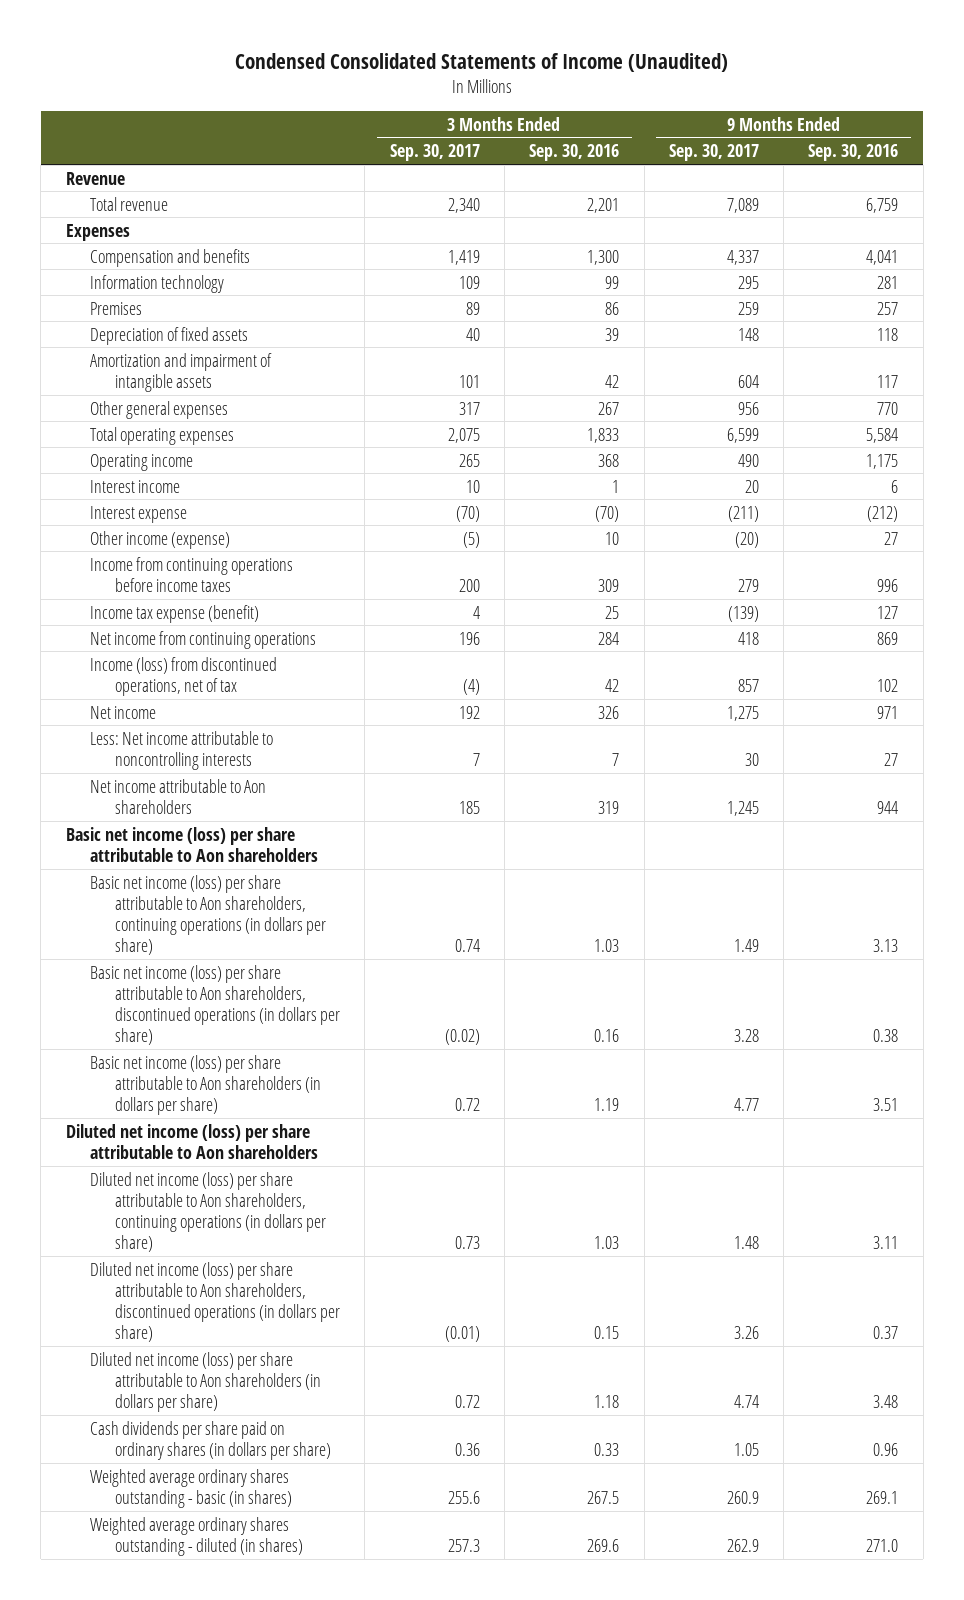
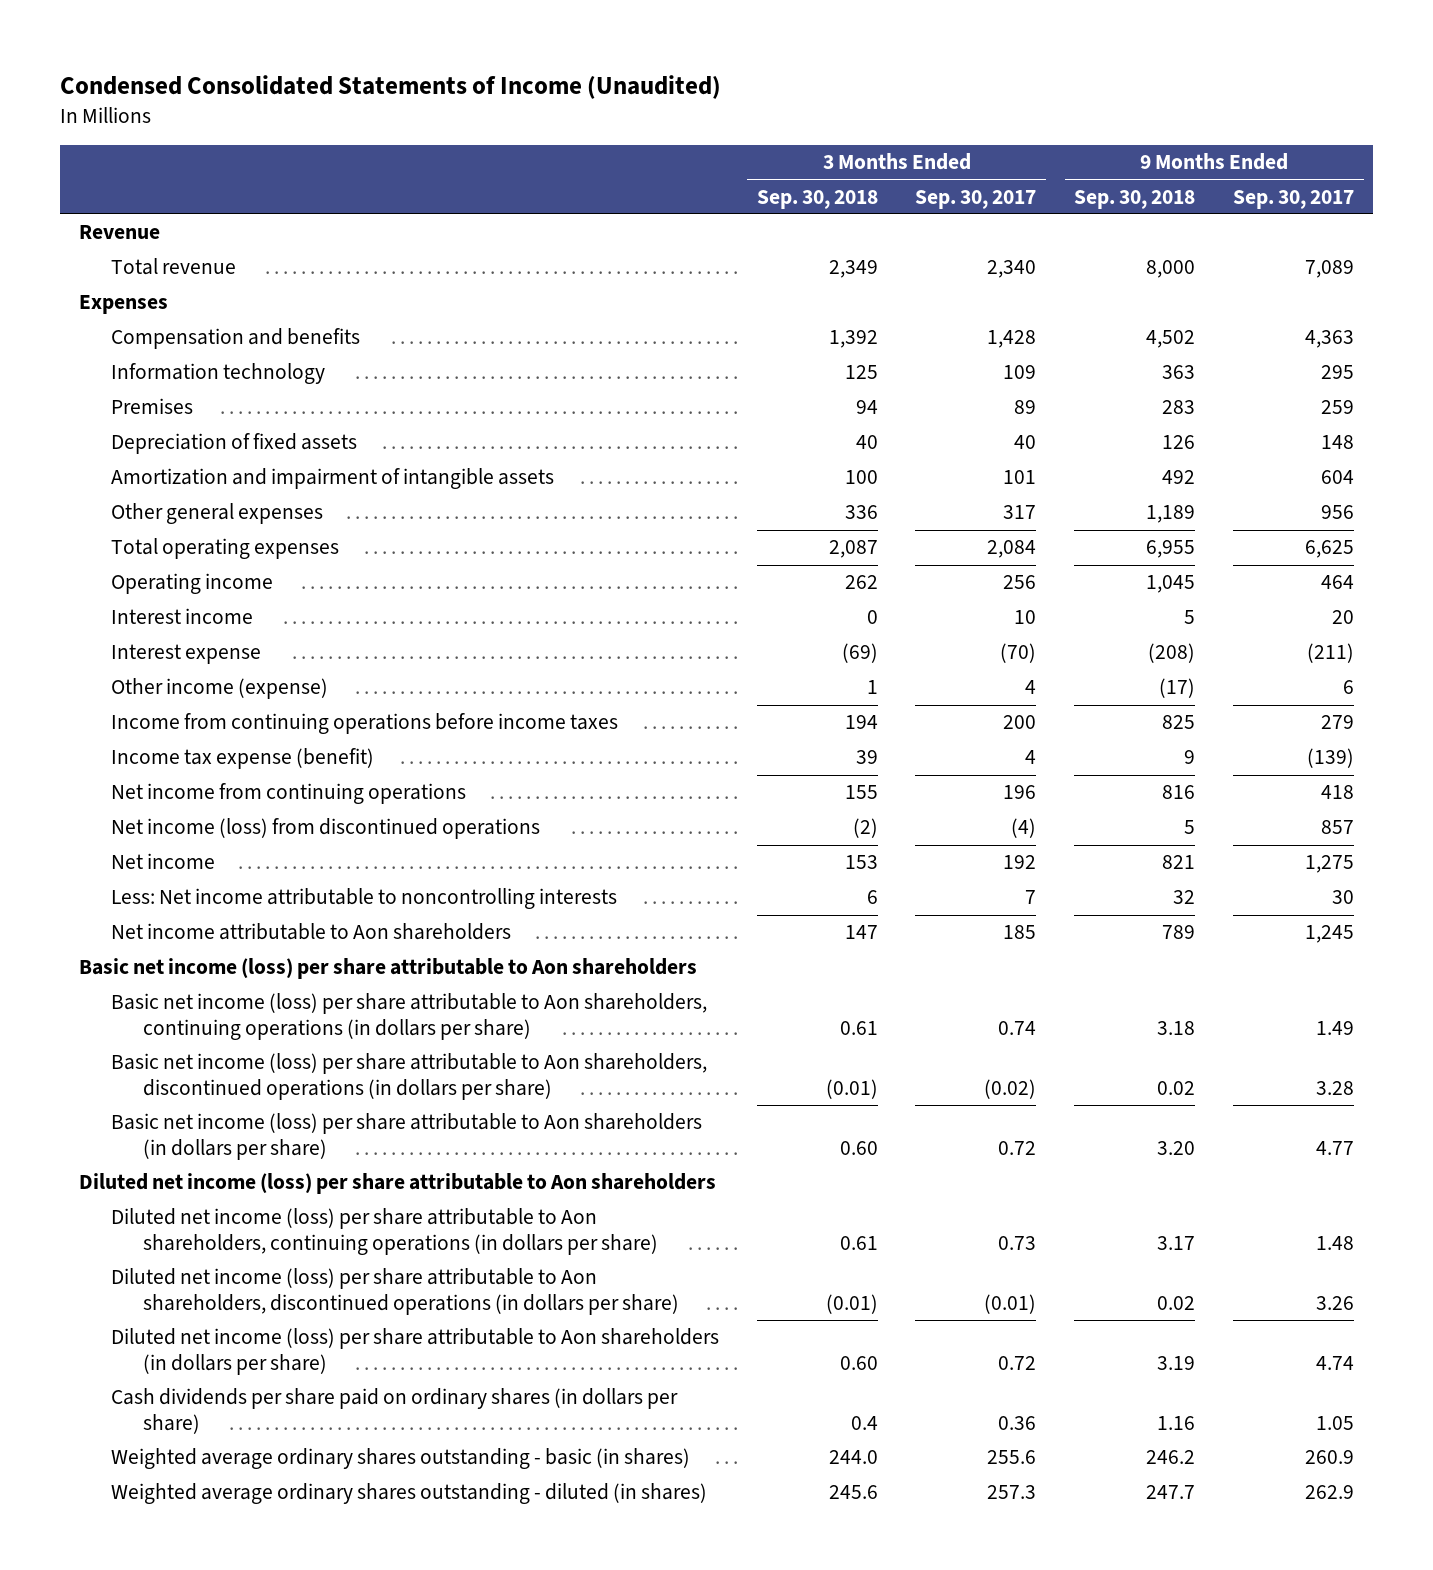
- | 3 Months Ended Sep. 30, 2017 | 3 Months Ended Sep. 30, 2016 | 9 Months Ended Sep. 30, 2017 | 9 Months Ended Sep. 30, 2016
+ | 3 Months Ended Sep. 30, 2018 | 3 Months Ended Sep. 30, 2017 | 9 Months Ended Sep. 30, 2018 | 9 Months Ended Sep. 30, 2017
- Compensation and benefits | 1,419 | 1,300 | 4,337 | 4,041
+ Compensation and benefits | 1,392 | 1,428 | 4,502 | 4,363
- Total operating expenses | 2,075 | 1,833 | 6,599 | 5,584
- Operating income | 265 | 368 | 490 | 1,175
+ Total operating expenses | 2,087 | 2,084 | 6,955 | 6,625
+ Operating income | 262 | 256 | 1,045 | 464
- Other income (expense) | (5) | 10 | (20) | 27
+ Other income (expense) | 1 | 4 | (17) | 6
- Income (loss) from discontinued operations, net of tax | (4) | 42 | 857 | 102
+ Net income (loss) from discontinued operations | (2) | (4) | 5 | 857

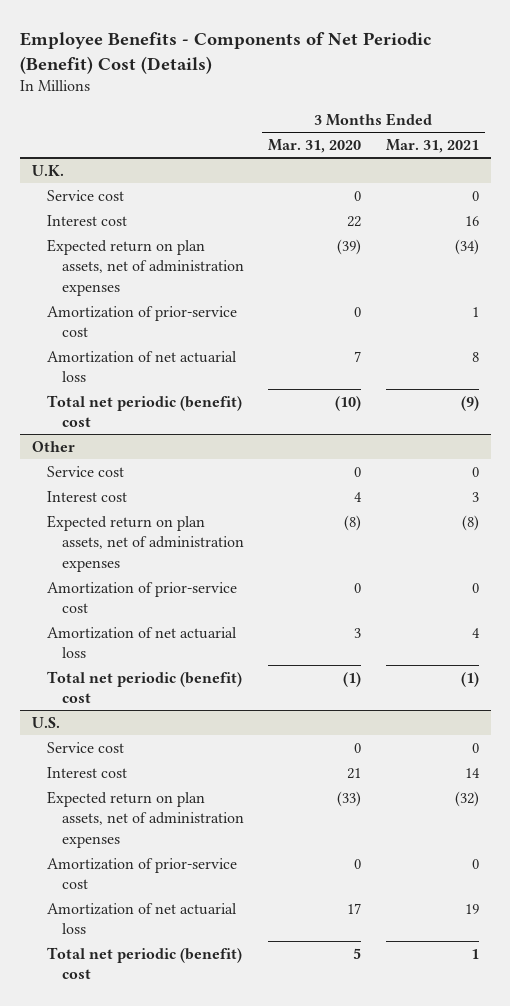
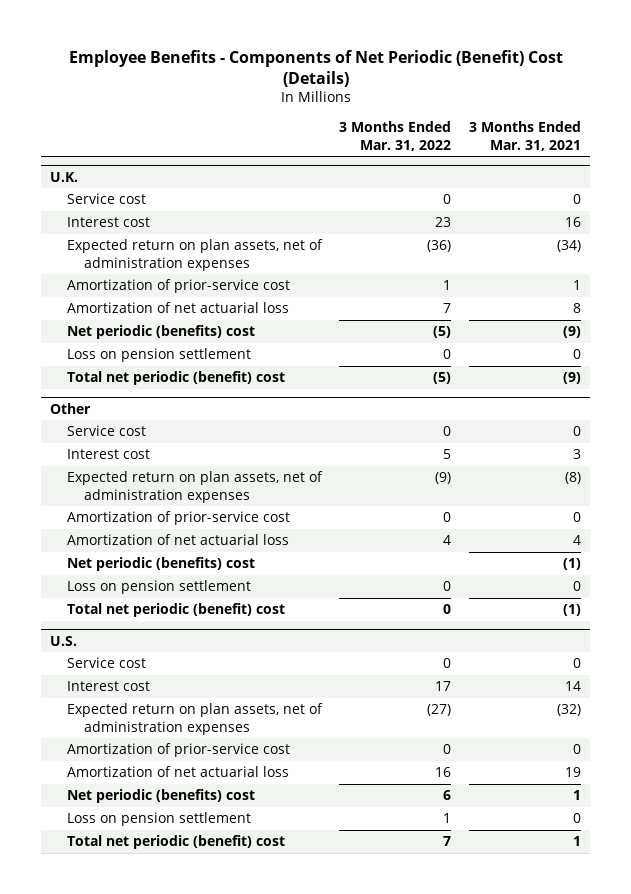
- | 3 Months Ended Mar. 31, 2020 | 3 Months Ended Mar. 31, 2021
+ | 3 Months Ended Mar. 31, 2022 | 3 Months Ended Mar. 31, 2021
@ U.K.
+ Net periodic (benefits) cost | (5) | (9)
+ Loss on pension settlement | 0 | 0
@ Other
+ Net periodic (benefits) cost | | (1)
+ Loss on pension settlement | 0 | 0
@ U.S.
+ Net periodic (benefits) cost | 6 | 1
+ Loss on pension settlement | 1 | 0

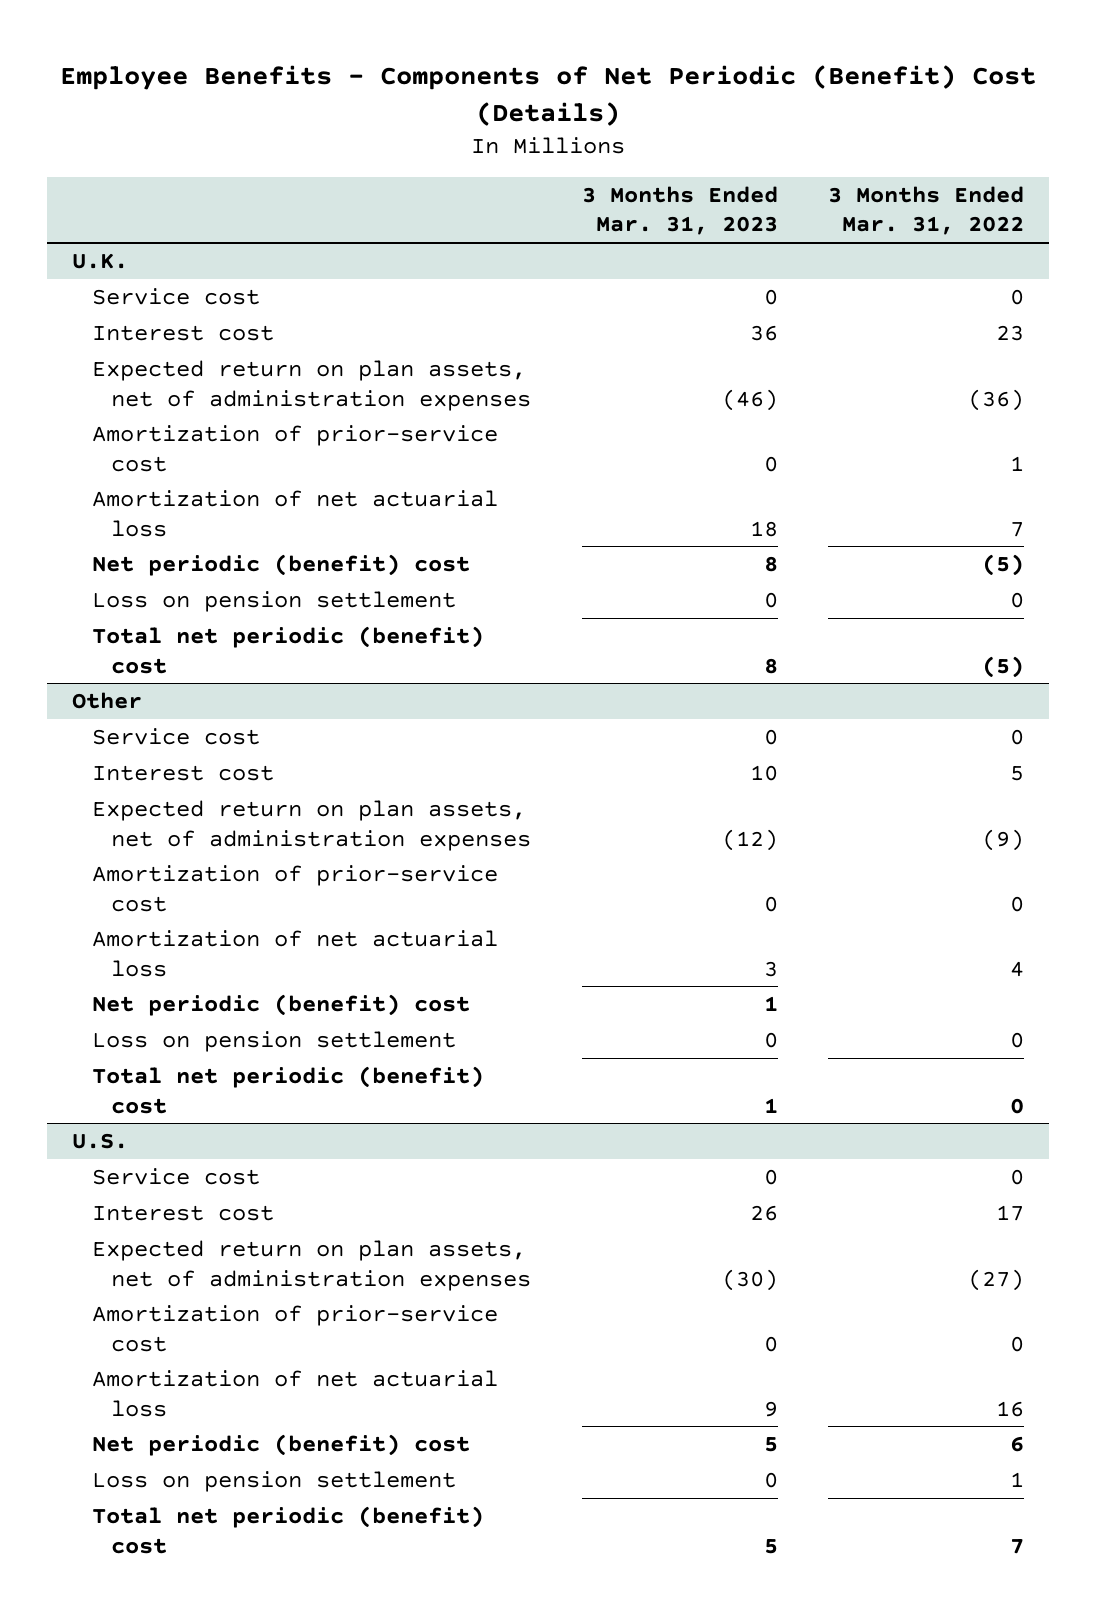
- | 3 Months Ended Mar. 31, 2022 | 3 Months Ended Mar. 31, 2021
+ | 3 Months Ended Mar. 31, 2023 | 3 Months Ended Mar. 31, 2022
@ U.K.
- Net periodic (benefits) cost | (5) | (9)
+ Net periodic (benefit) cost | 8 | (5)
@ Other
- Net periodic (benefits) cost | | (1)
+ Net periodic (benefit) cost | 1 |
@ U.S.
- Net periodic (benefits) cost | 6 | 1
+ Net periodic (benefit) cost | 5 | 6

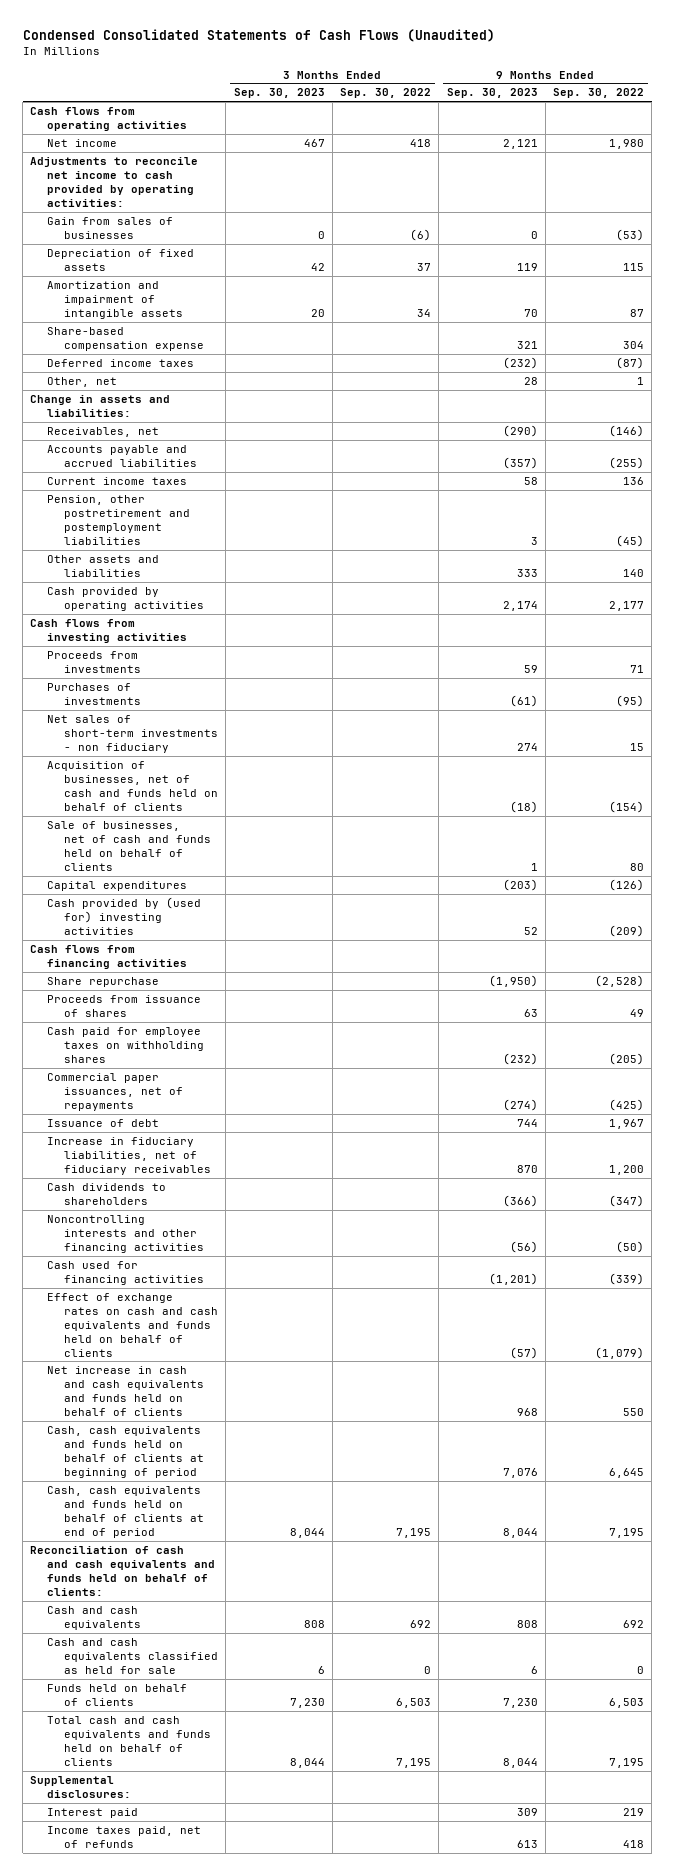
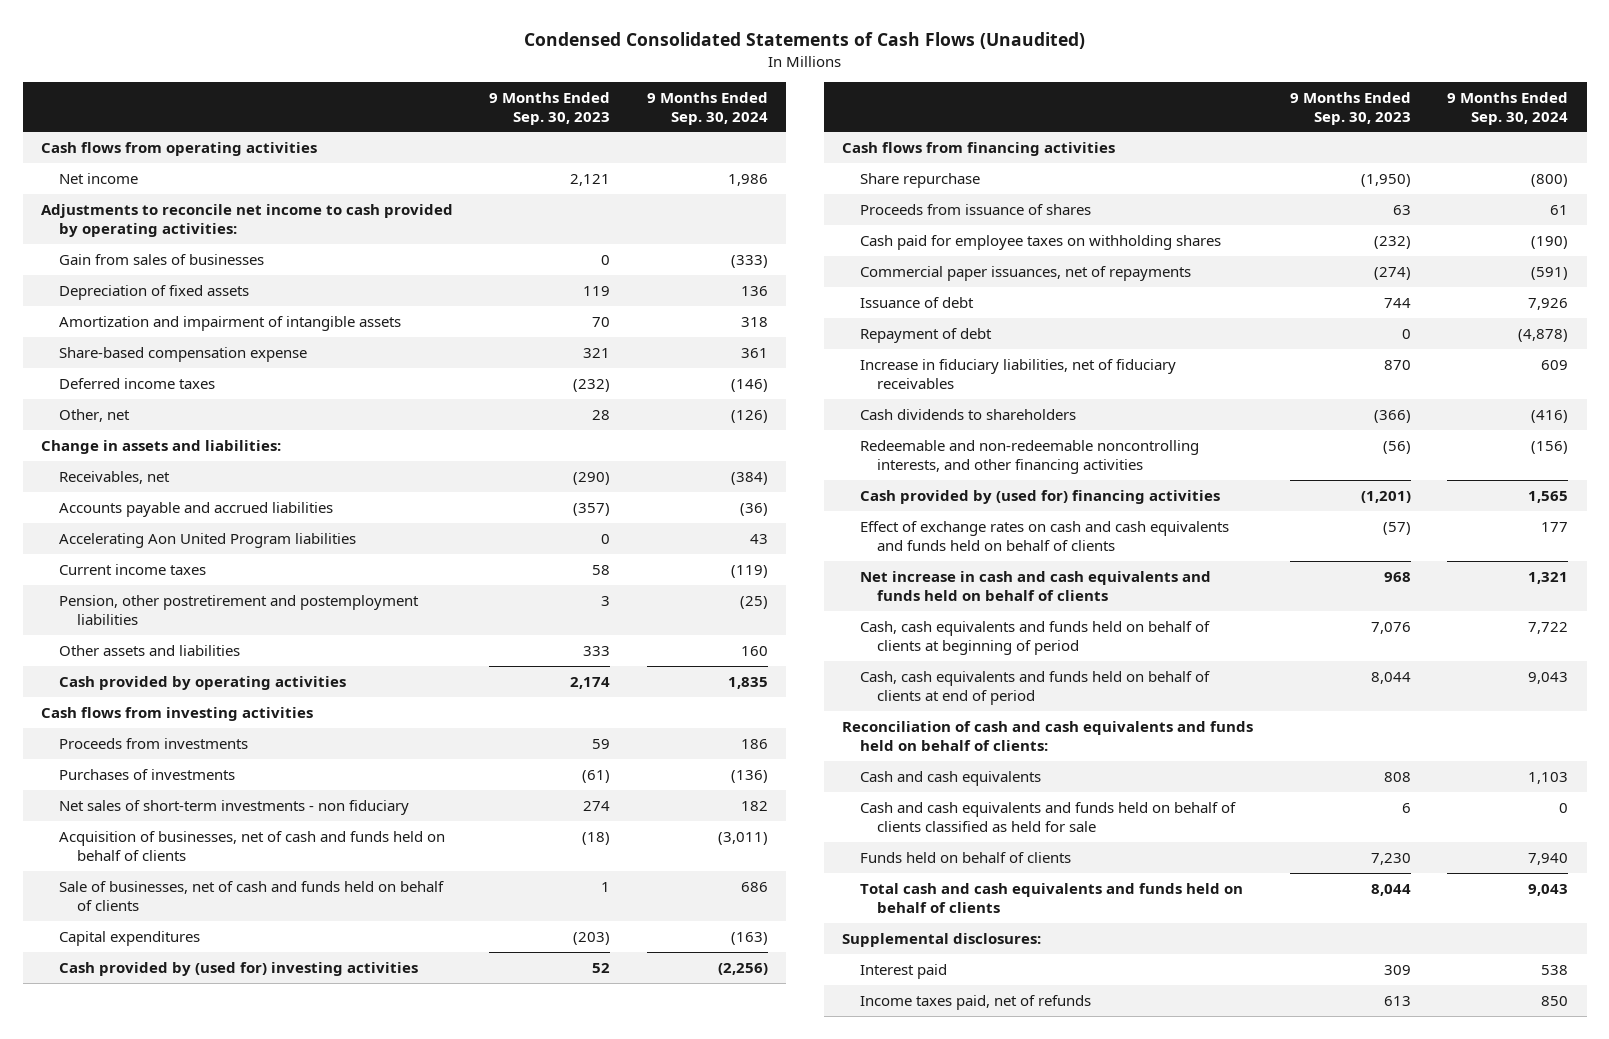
- | 3 Months Ended Sep. 30, 2023 | 3 Months Ended Sep. 30, 2022 | 9 Months Ended Sep. 30, 2023 | 9 Months Ended Sep. 30, 2022
+ | 9 Months Ended Sep. 30, 2023 | 9 Months Ended Sep. 30, 2024
+ Accelerating Aon United Program liabilities | 0 | 43
+ Repayment of debt | 0 | (4,878)
- Noncontrolling interests and other financing activities | | | (56) | (50)
- Cash used for financing activities | | | (1,201) | (339)
+ Redeemable and non-redeemable noncontrolling interests, and other financing activities | (56) | (156)
+ Cash provided by (used for) financing activities | (1,201) | 1,565
- Cash and cash equivalents classified as held for sale | 6 | 0 | 6 | 0
+ Cash and cash equivalents and funds held on behalf of clients classified as held for sale | 6 | 0

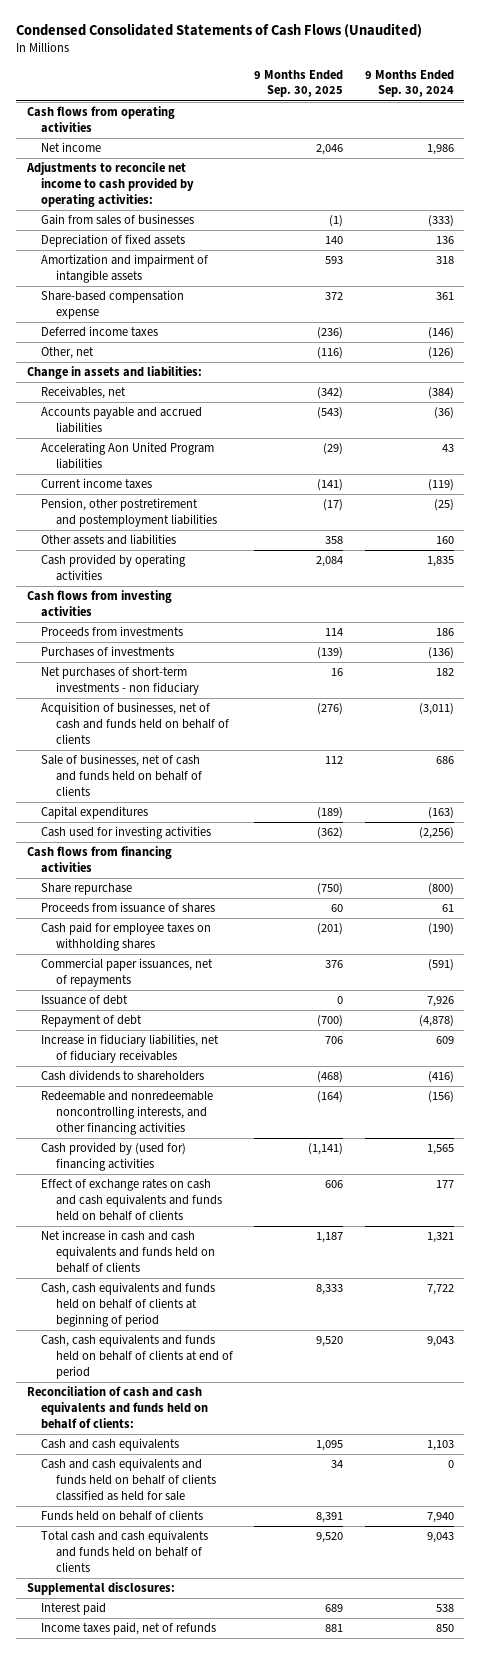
- | 9 Months Ended Sep. 30, 2023 | 9 Months Ended Sep. 30, 2024
+ | 9 Months Ended Sep. 30, 2025 | 9 Months Ended Sep. 30, 2024
- Net sales of short-term investments - non fiduciary | 274 | 182
+ Net purchases of short-term investments - non fiduciary | 16 | 182
- Cash provided by (used for) investing activities | 52 | (2,256)
+ Cash used for investing activities | (362) | (2,256)
- Redeemable and non-redeemable noncontrolling interests, and other financing activities | (56) | (156)
+ Redeemable and nonredeemable noncontrolling interests, and other financing activities | (164) | (156)

